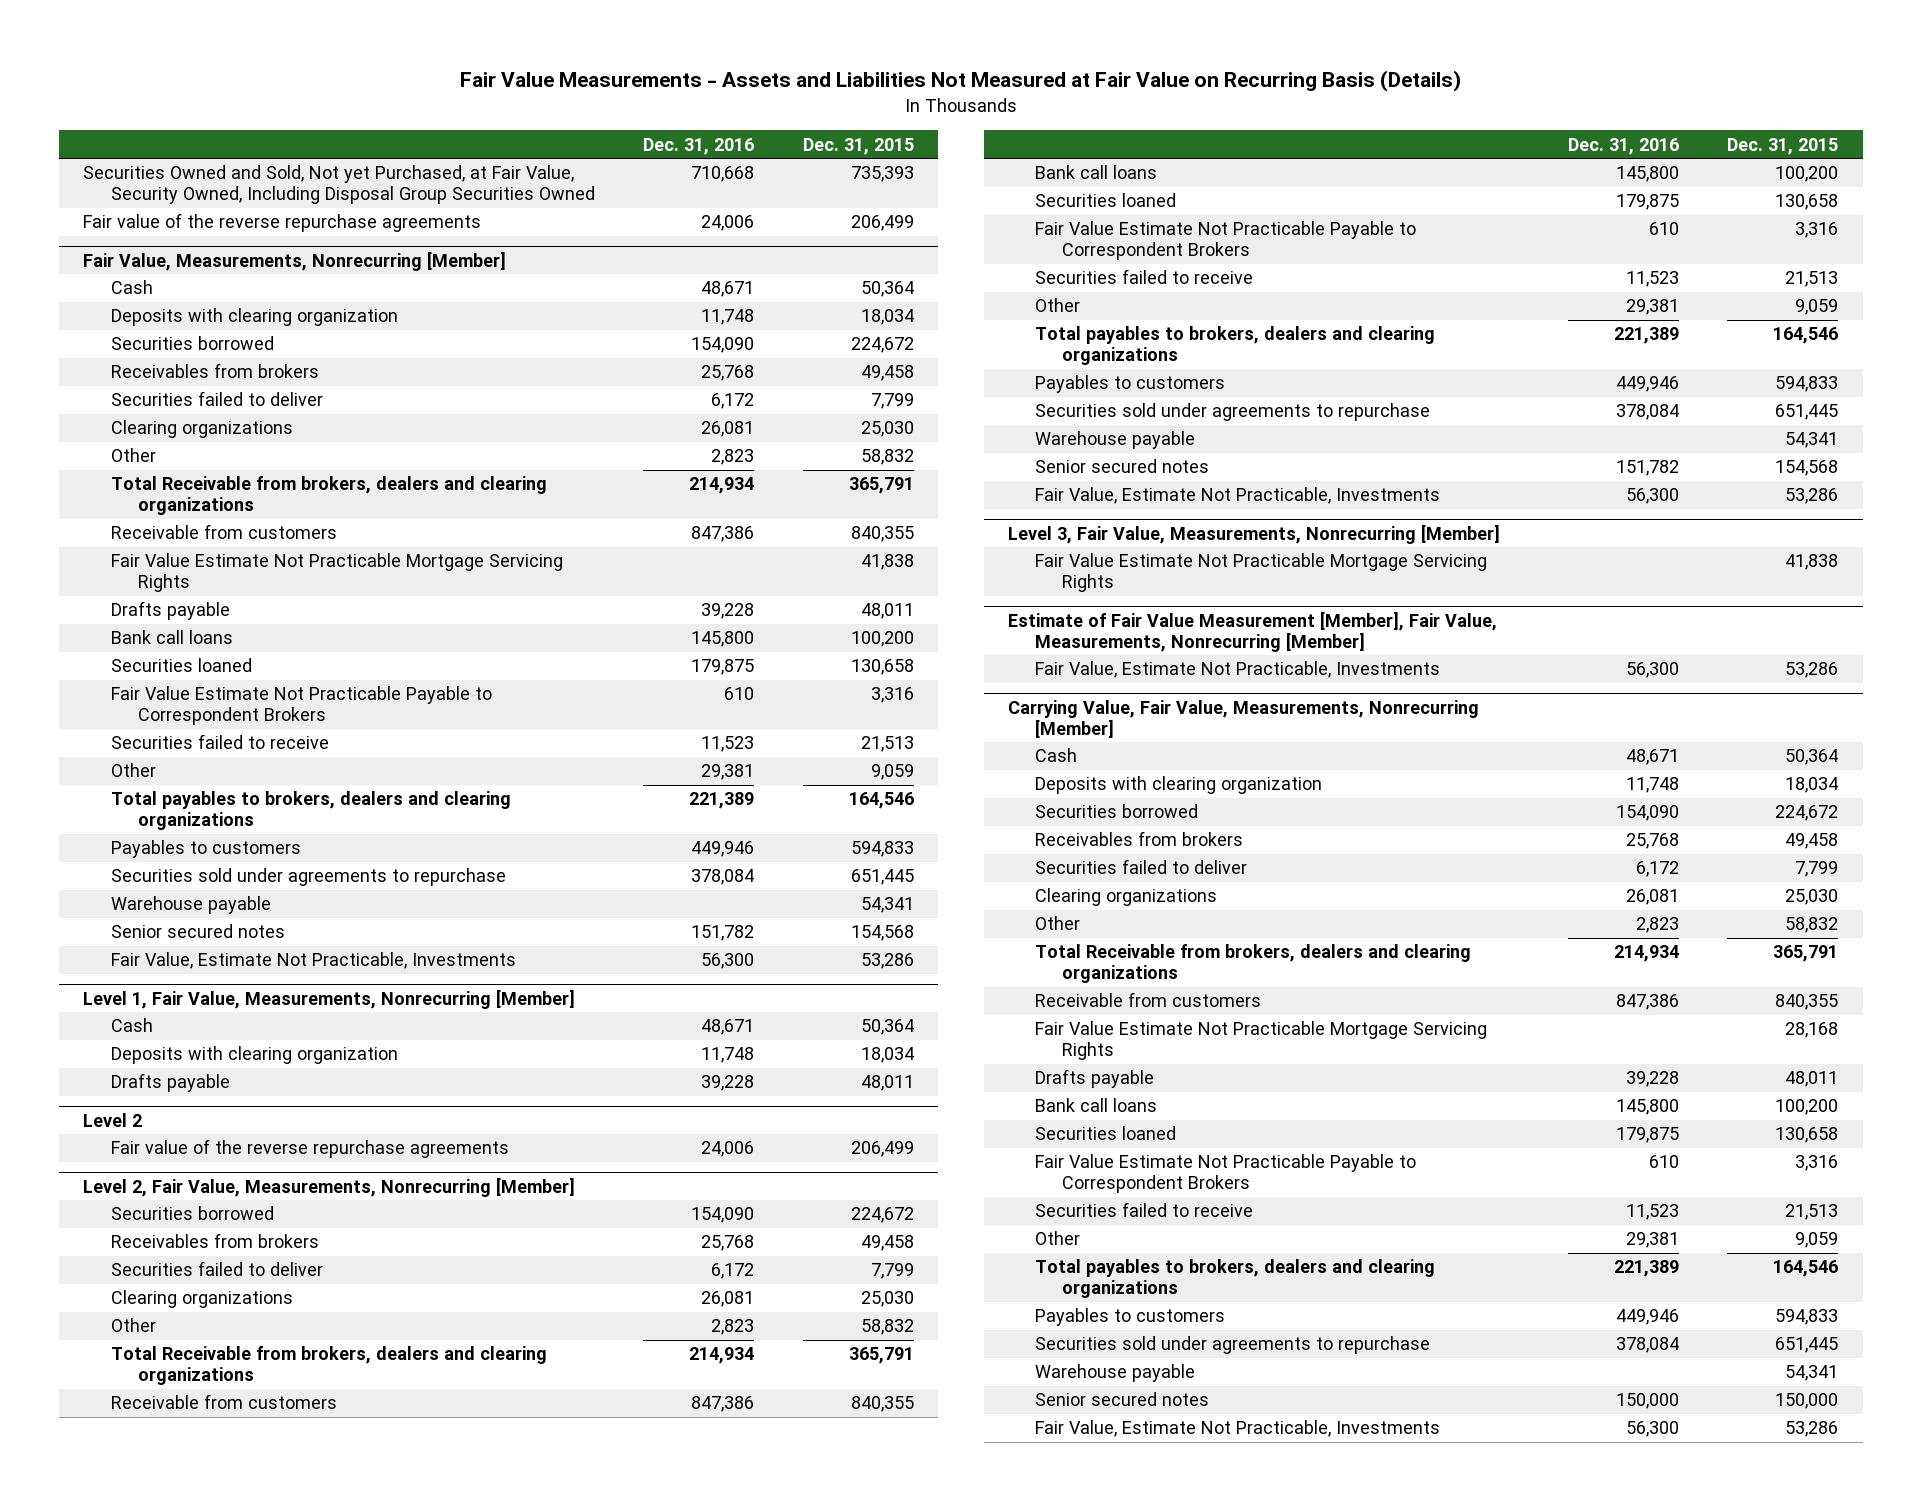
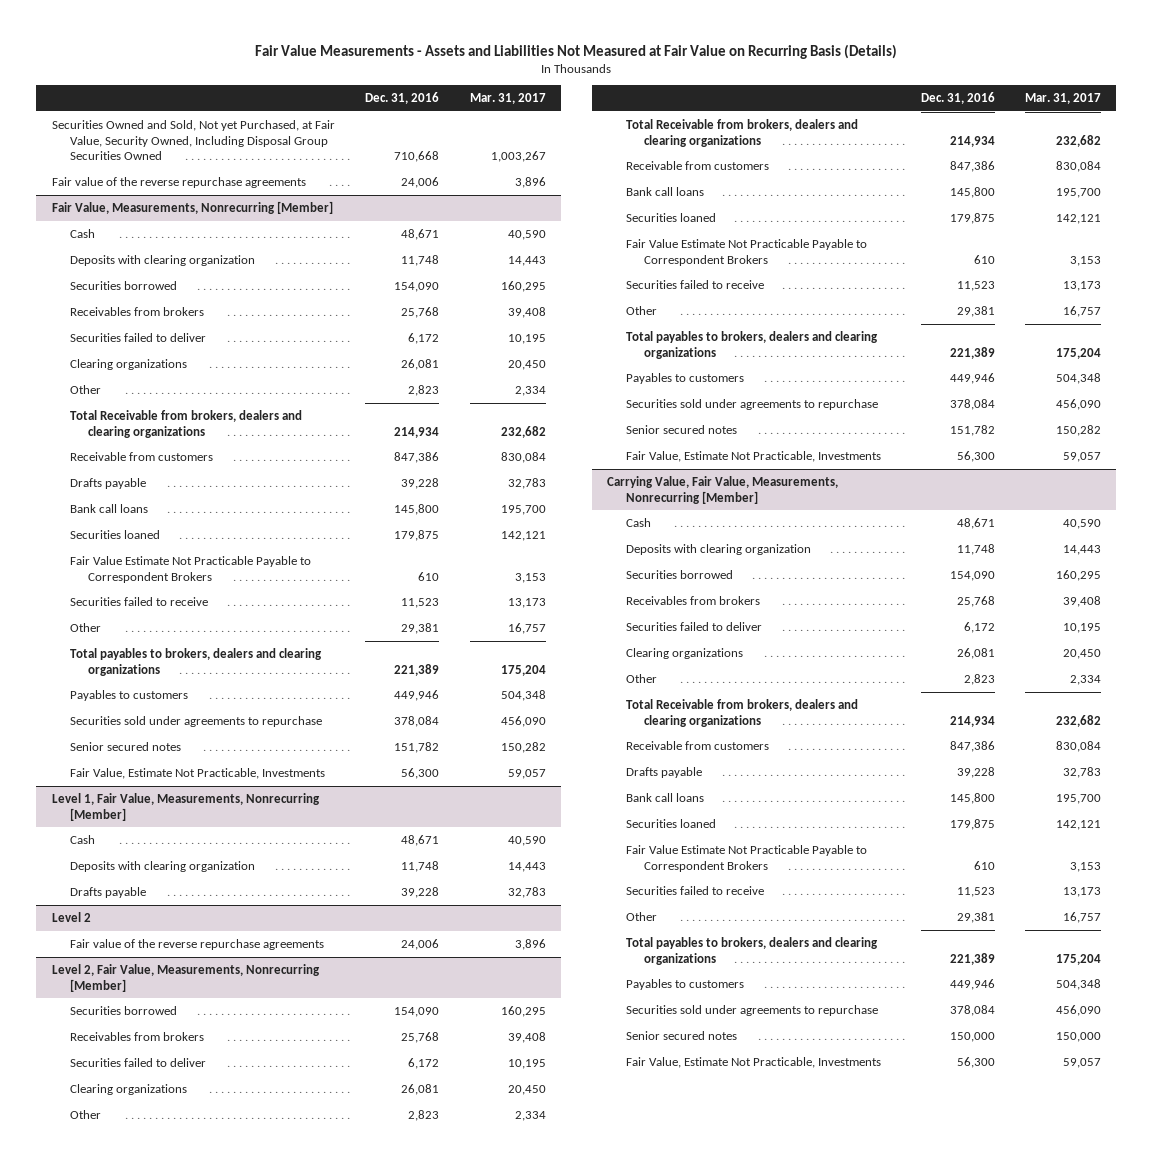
- | Dec. 31, 2016 | Dec. 31, 2015
+ | Dec. 31, 2016 | Mar. 31, 2017
@ Fair Value, Measurements, Nonrecurring [Member]
- Fair Value Estimate Not Practicable Mortgage Servicing Rights | | 41,838
- Warehouse payable | | 54,341
@ Level 2, Fair Value, Measurements, Nonrecurring [Member]
- Warehouse payable | | 54,341
- Level 3, Fair Value, Measurements, Nonrecurring [Member]
- Fair Value Estimate Not Practicable Mortgage Servicing Rights | | 41,838
- Estimate of Fair Value Measurement [Member], Fair Value, Measurements, Nonrecurring [Member]
- Fair Value, Estimate Not Practicable, Investments | 56,300 | 53,286
@ Carrying Value, Fair Value, Measurements, Nonrecurring [Member]
- Fair Value Estimate Not Practicable Mortgage Servicing Rights | | 28,168
- Warehouse payable | | 54,341

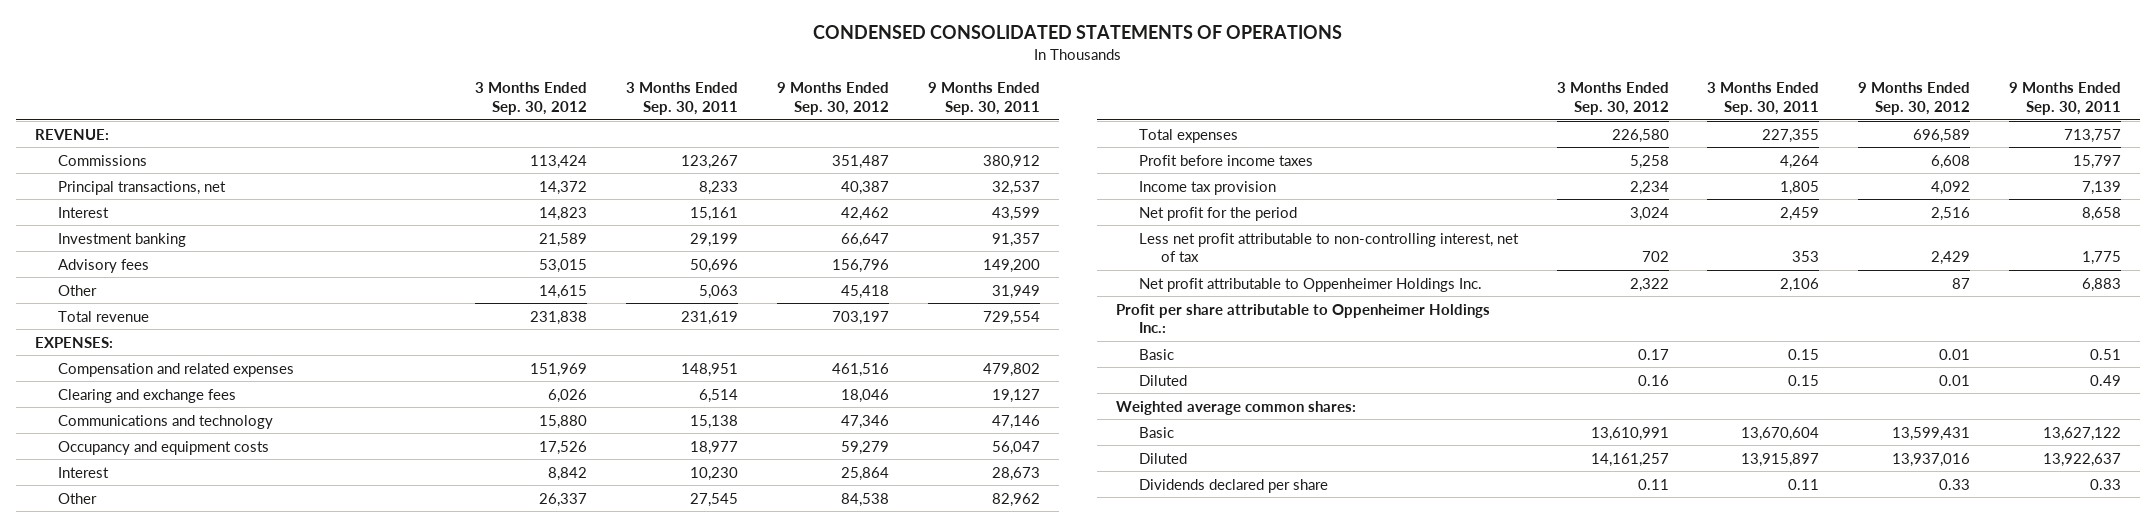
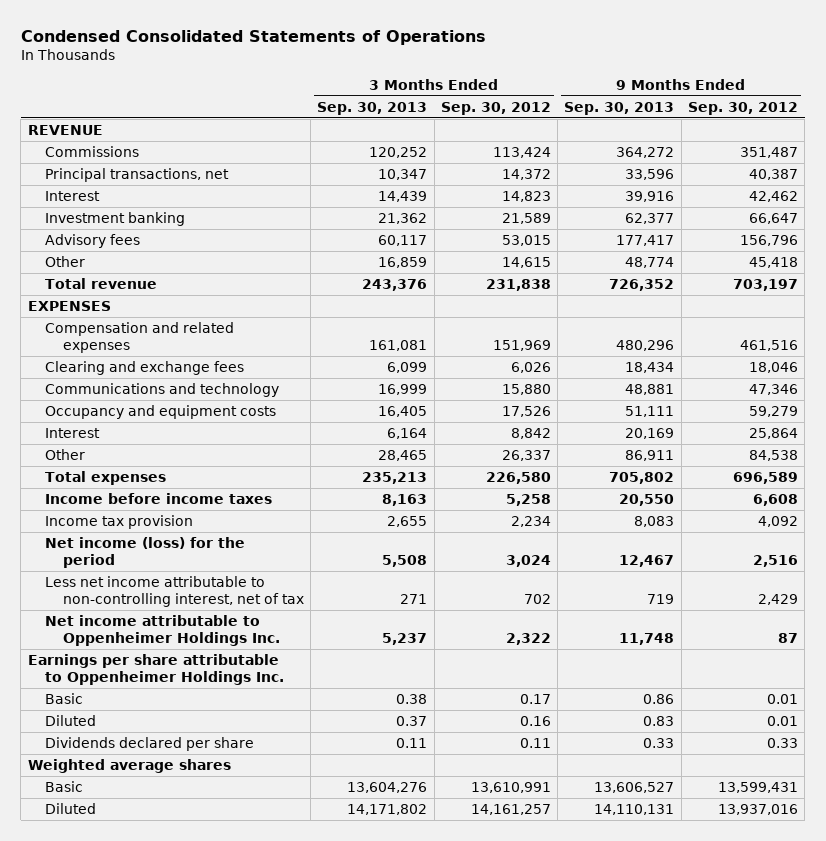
- CONDENSED CONSOLIDATED STATEMENTS OF OPERATIONS
+ Condensed Consolidated Statements of Operations
- | 3 Months Ended Sep. 30, 2012 | 3 Months Ended Sep. 30, 2011 | 9 Months Ended Sep. 30, 2012 | 9 Months Ended Sep. 30, 2011
+ | 3 Months Ended Sep. 30, 2013 | 3 Months Ended Sep. 30, 2012 | 9 Months Ended Sep. 30, 2013 | 9 Months Ended Sep. 30, 2012
- REVENUE:
+ REVENUE
- EXPENSES:
+ EXPENSES
- Profit before income taxes | 5,258 | 4,264 | 6,608 | 15,797
+ Income before income taxes | 8,163 | 5,258 | 20,550 | 6,608
- Net profit for the period | 3,024 | 2,459 | 2,516 | 8,658
- Less net profit attributable to non-controlling interest, net of tax | 702 | 353 | 2,429 | 1,775
- Net profit attributable to Oppenheimer Holdings Inc. | 2,322 | 2,106 | 87 | 6,883
- Profit per share attributable to Oppenheimer Holdings Inc.:
+ Net income (loss) for the period | 5,508 | 3,024 | 12,467 | 2,516
+ Less net income attributable to non-controlling interest, net of tax | 271 | 702 | 719 | 2,429
+ Net income attributable to Oppenheimer Holdings Inc. | 5,237 | 2,322 | 11,748 | 87
+ Earnings per share attributable to Oppenheimer Holdings Inc.
- Weighted average common shares:
moved up: Dividends declared per share | 0.11 | 0.11 | 0.33 | 0.33
+ Weighted average shares

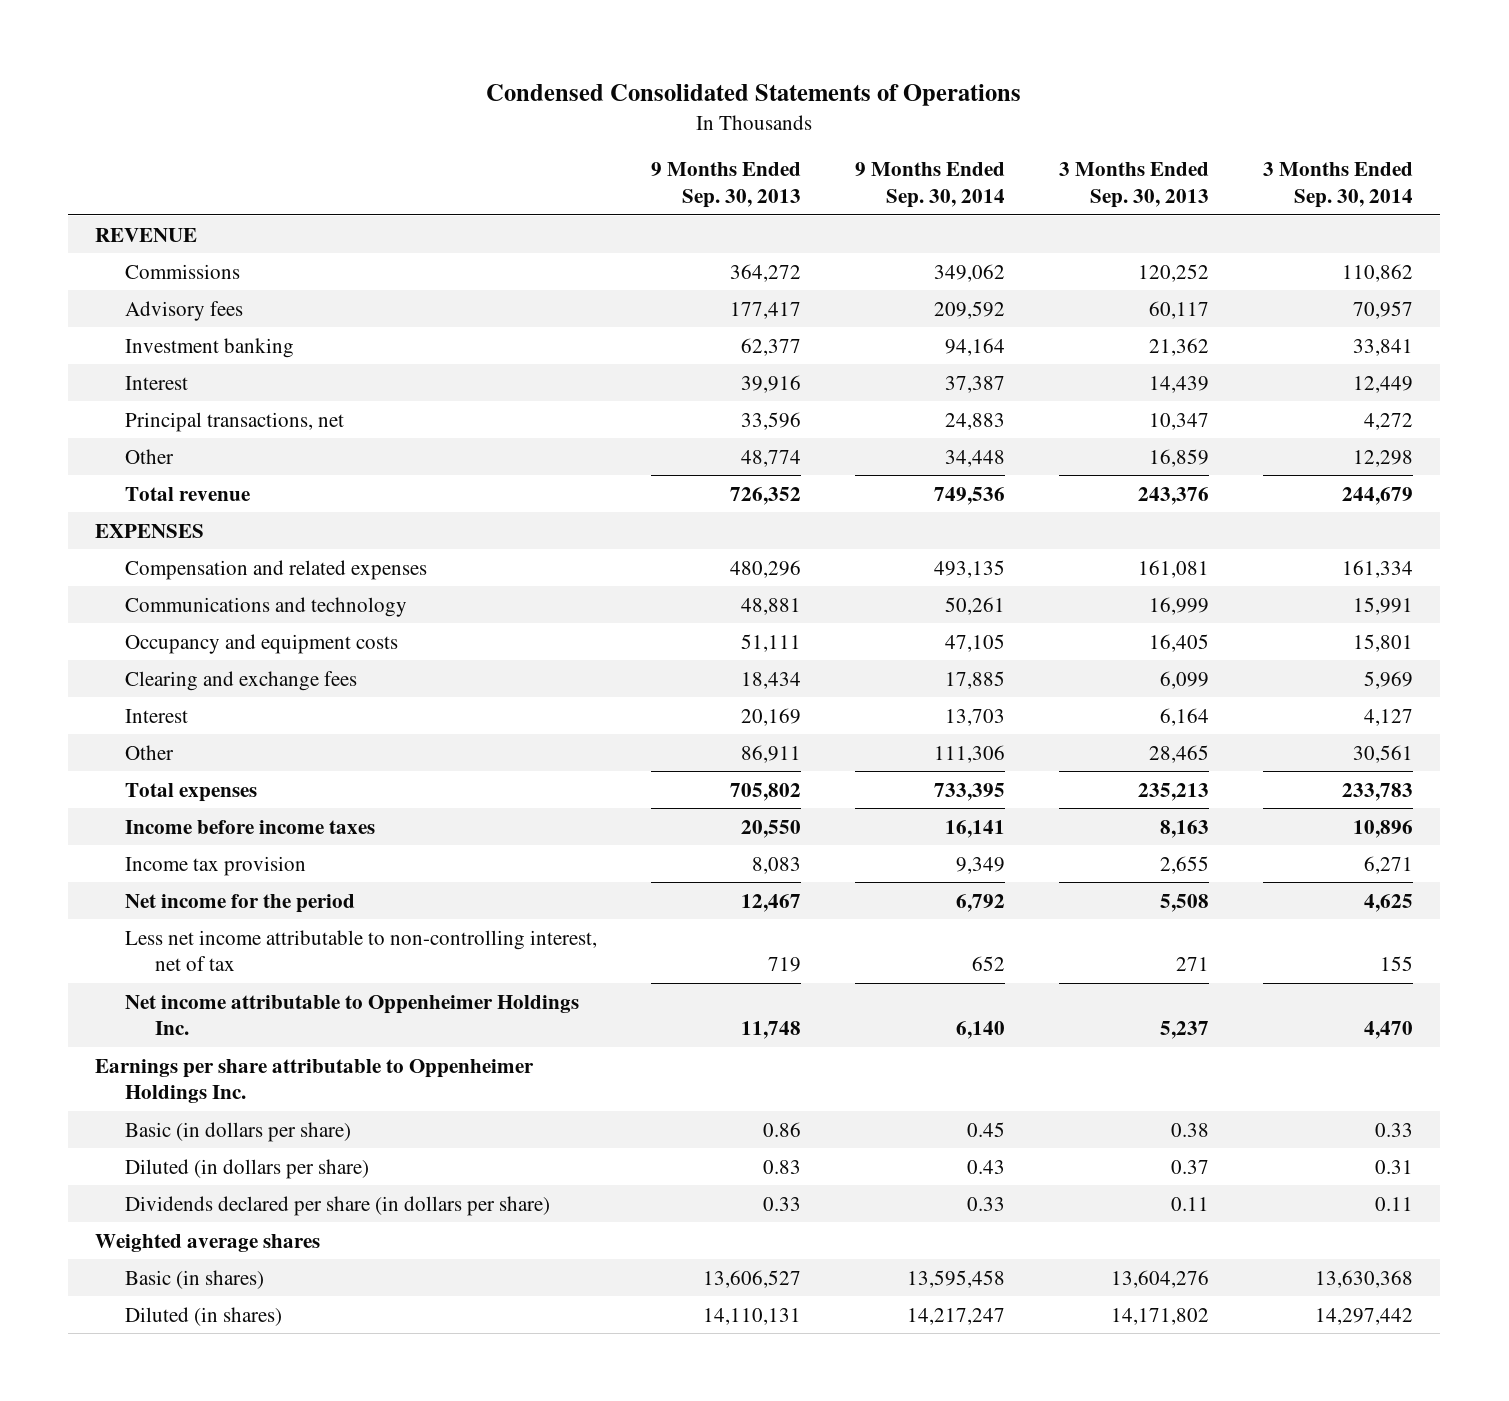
- | 3 Months Ended Sep. 30, 2013 | 3 Months Ended Sep. 30, 2012 | 9 Months Ended Sep. 30, 2013 | 9 Months Ended Sep. 30, 2012
+ | 9 Months Ended Sep. 30, 2013 | 9 Months Ended Sep. 30, 2014 | 3 Months Ended Sep. 30, 2013 | 3 Months Ended Sep. 30, 2014
moved down: Investment banking | 62,377 | 94,164 | 21,362 | 33,841
moved down: Interest | 39,916 | 37,387 | 14,439 | 12,449
moved down: Principal transactions, net | 33,596 | 24,883 | 10,347 | 4,272
moved down: Clearing and exchange fees | 18,434 | 17,885 | 6,099 | 5,969
- Net income (loss) for the period | 5,508 | 3,024 | 12,467 | 2,516
+ Net income for the period | 12,467 | 6,792 | 5,508 | 4,625
- Basic | 0.38 | 0.17 | 0.86 | 0.01
- Diluted | 0.37 | 0.16 | 0.83 | 0.01
- Dividends declared per share | 0.11 | 0.11 | 0.33 | 0.33
+ Basic (in dollars per share) | 0.86 | 0.45 | 0.38 | 0.33
+ Diluted (in dollars per share) | 0.83 | 0.43 | 0.37 | 0.31
+ Dividends declared per share (in dollars per share) | 0.33 | 0.33 | 0.11 | 0.11
- Basic | 13,604,276 | 13,610,991 | 13,606,527 | 13,599,431
- Diluted | 14,171,802 | 14,161,257 | 14,110,131 | 13,937,016
+ Basic (in shares) | 13,606,527 | 13,595,458 | 13,604,276 | 13,630,368
+ Diluted (in shares) | 14,110,131 | 14,217,247 | 14,171,802 | 14,297,442

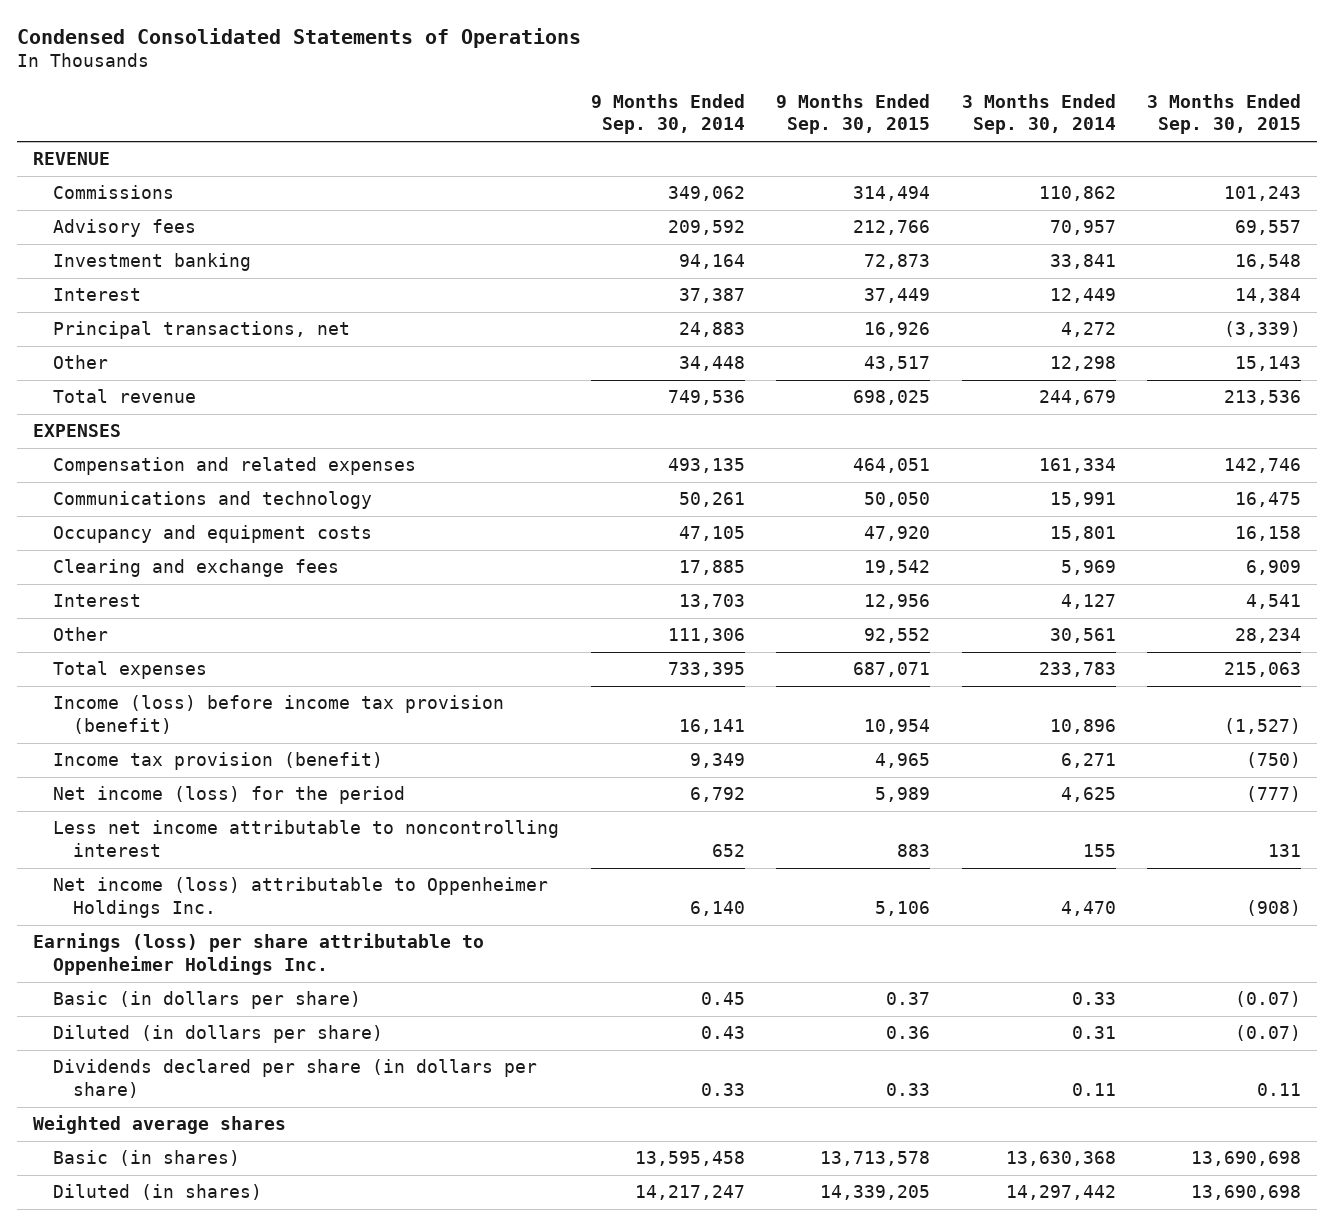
- | 9 Months Ended Sep. 30, 2013 | 9 Months Ended Sep. 30, 2014 | 3 Months Ended Sep. 30, 2013 | 3 Months Ended Sep. 30, 2014
+ | 9 Months Ended Sep. 30, 2014 | 9 Months Ended Sep. 30, 2015 | 3 Months Ended Sep. 30, 2014 | 3 Months Ended Sep. 30, 2015
- Income before income taxes | 20,550 | 16,141 | 8,163 | 10,896
- Income tax provision | 8,083 | 9,349 | 2,655 | 6,271
- Net income for the period | 12,467 | 6,792 | 5,508 | 4,625
- Less net income attributable to non-controlling interest, net of tax | 719 | 652 | 271 | 155
- Net income attributable to Oppenheimer Holdings Inc. | 11,748 | 6,140 | 5,237 | 4,470
- Earnings per share attributable to Oppenheimer Holdings Inc.
+ Income (loss) before income tax provision (benefit) | 16,141 | 10,954 | 10,896 | (1,527)
+ Income tax provision (benefit) | 9,349 | 4,965 | 6,271 | (750)
+ Net income (loss) for the period | 6,792 | 5,989 | 4,625 | (777)
+ Less net income attributable to noncontrolling interest | 652 | 883 | 155 | 131
+ Net income (loss) attributable to Oppenheimer Holdings Inc. | 6,140 | 5,106 | 4,470 | (908)
+ Earnings (loss) per share attributable to Oppenheimer Holdings Inc.

